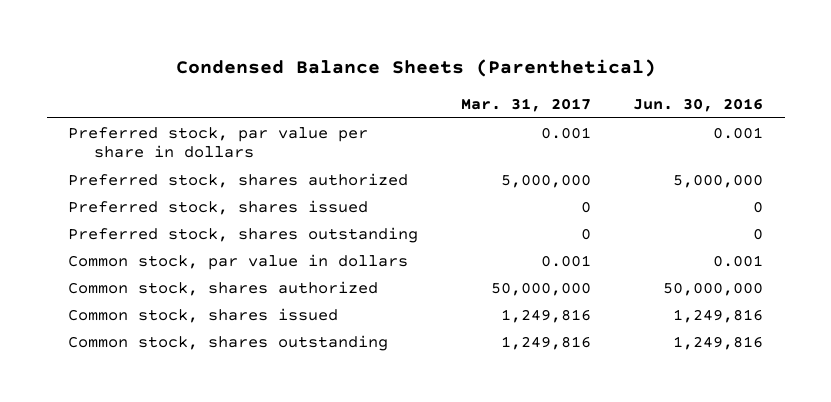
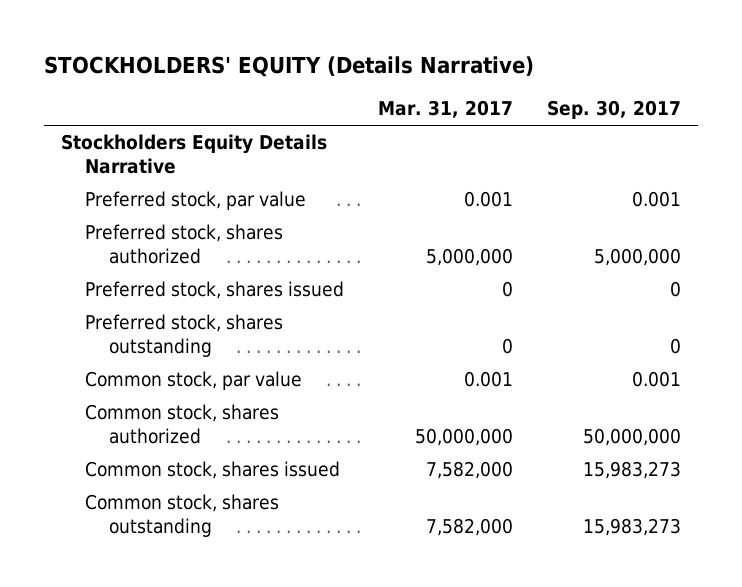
- Condensed Balance Sheets (Parenthetical)
+ STOCKHOLDERS' EQUITY (Details Narrative)
- | Mar. 31, 2017 | Jun. 30, 2016
+ | Mar. 31, 2017 | Sep. 30, 2017
- Preferred stock, par value per share in dollars | 0.001 | 0.001
+ Stockholders Equity Details Narrative
+ Preferred stock, par value | 0.001 | 0.001
- Common stock, par value in dollars | 0.001 | 0.001
+ Common stock, par value | 0.001 | 0.001
- Common stock, shares issued | 1,249,816 | 1,249,816
- Common stock, shares outstanding | 1,249,816 | 1,249,816
+ Common stock, shares issued | 7,582,000 | 15,983,273
+ Common stock, shares outstanding | 7,582,000 | 15,983,273

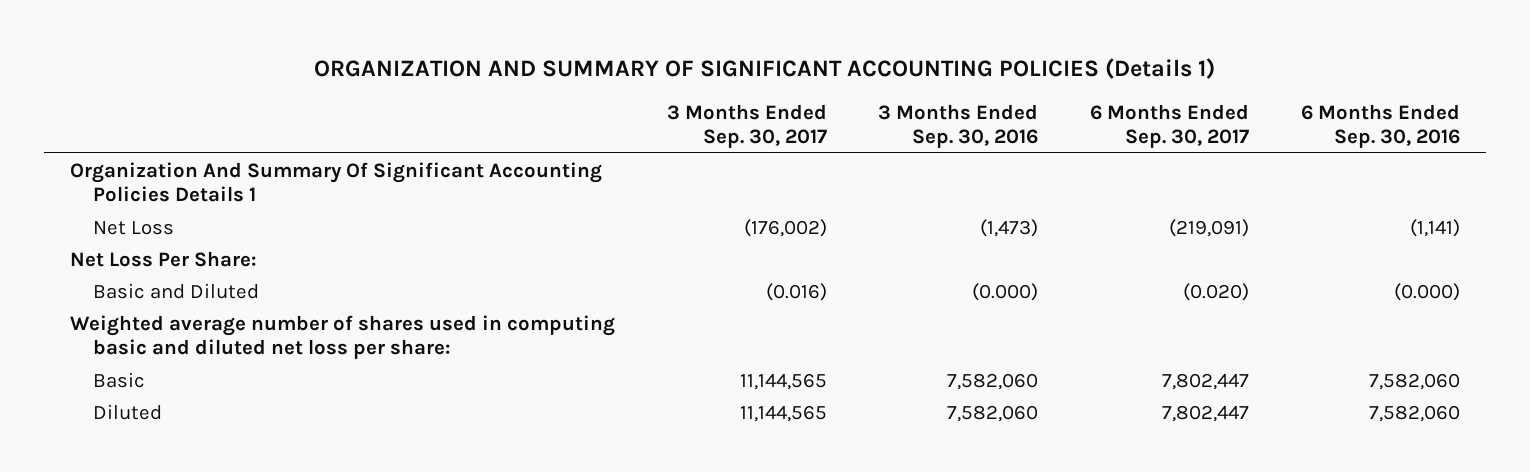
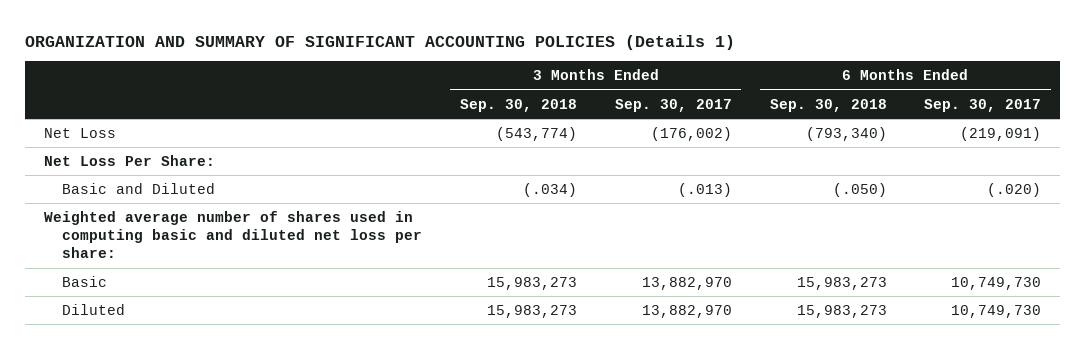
- | 3 Months Ended Sep. 30, 2017 | 3 Months Ended Sep. 30, 2016 | 6 Months Ended Sep. 30, 2017 | 6 Months Ended Sep. 30, 2016
+ | 3 Months Ended Sep. 30, 2018 | 3 Months Ended Sep. 30, 2017 | 6 Months Ended Sep. 30, 2018 | 6 Months Ended Sep. 30, 2017
- Organization And Summary Of Significant Accounting Policies Details 1
- Basic and Diluted | (0.016) | (0.000) | (0.020) | (0.000)
+ Basic and Diluted | (.034) | (.013) | (.050) | (.020)
- Basic | 11,144,565 | 7,582,060 | 7,802,447 | 7,582,060
- Diluted | 11,144,565 | 7,582,060 | 7,802,447 | 7,582,060
+ Basic | 15,983,273 | 13,882,970 | 15,983,273 | 10,749,730
+ Diluted | 15,983,273 | 13,882,970 | 15,983,273 | 10,749,730

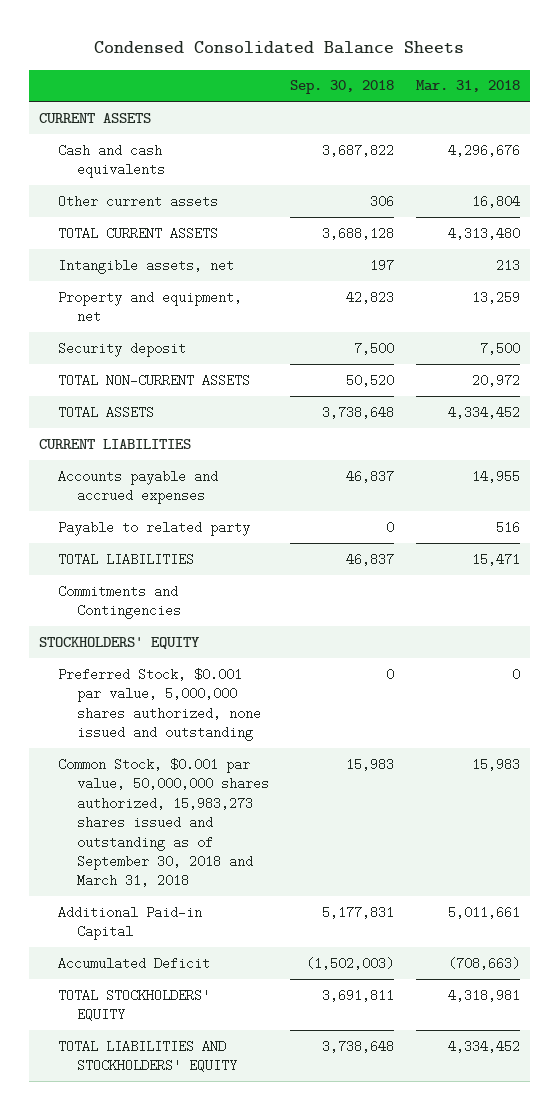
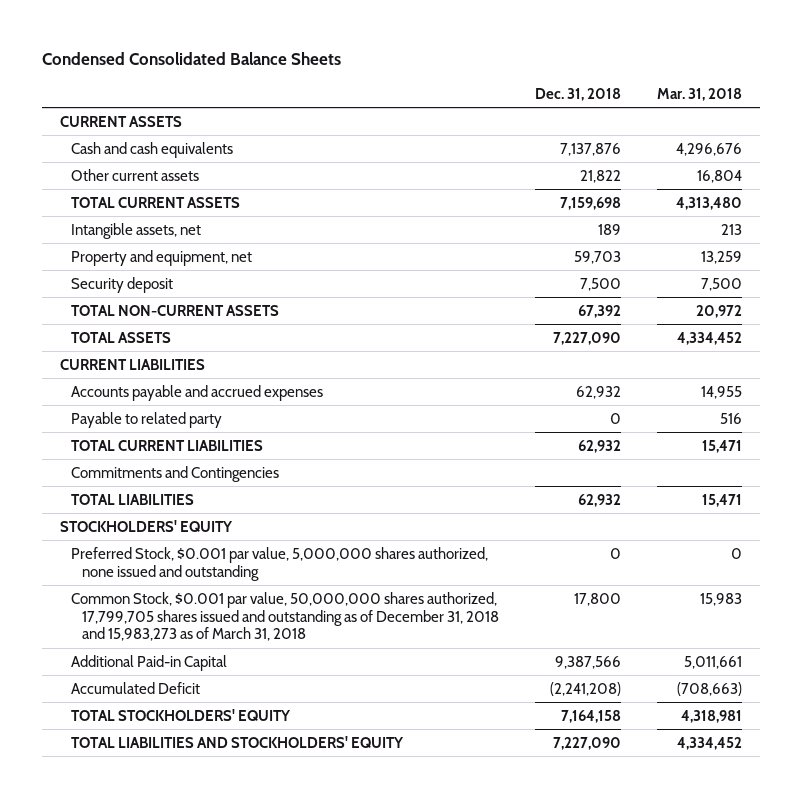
- | Sep. 30, 2018 | Mar. 31, 2018
+ | Dec. 31, 2018 | Mar. 31, 2018
+ TOTAL CURRENT LIABILITIES | 62,932 | 15,471
moved down: TOTAL LIABILITIES | 62,932 | 15,471
- Common Stock, $0.001 par value, 50,000,000 shares authorized, 15,983,273 shares issued and outstanding as of September 30, 2018 and March 31, 2018 | 15,983 | 15,983
+ Common Stock, $0.001 par value, 50,000,000 shares authorized, 17,799,705 shares issued and outstanding as of December 31, 2018 and 15,983,273 as of March 31, 2018 | 17,800 | 15,983

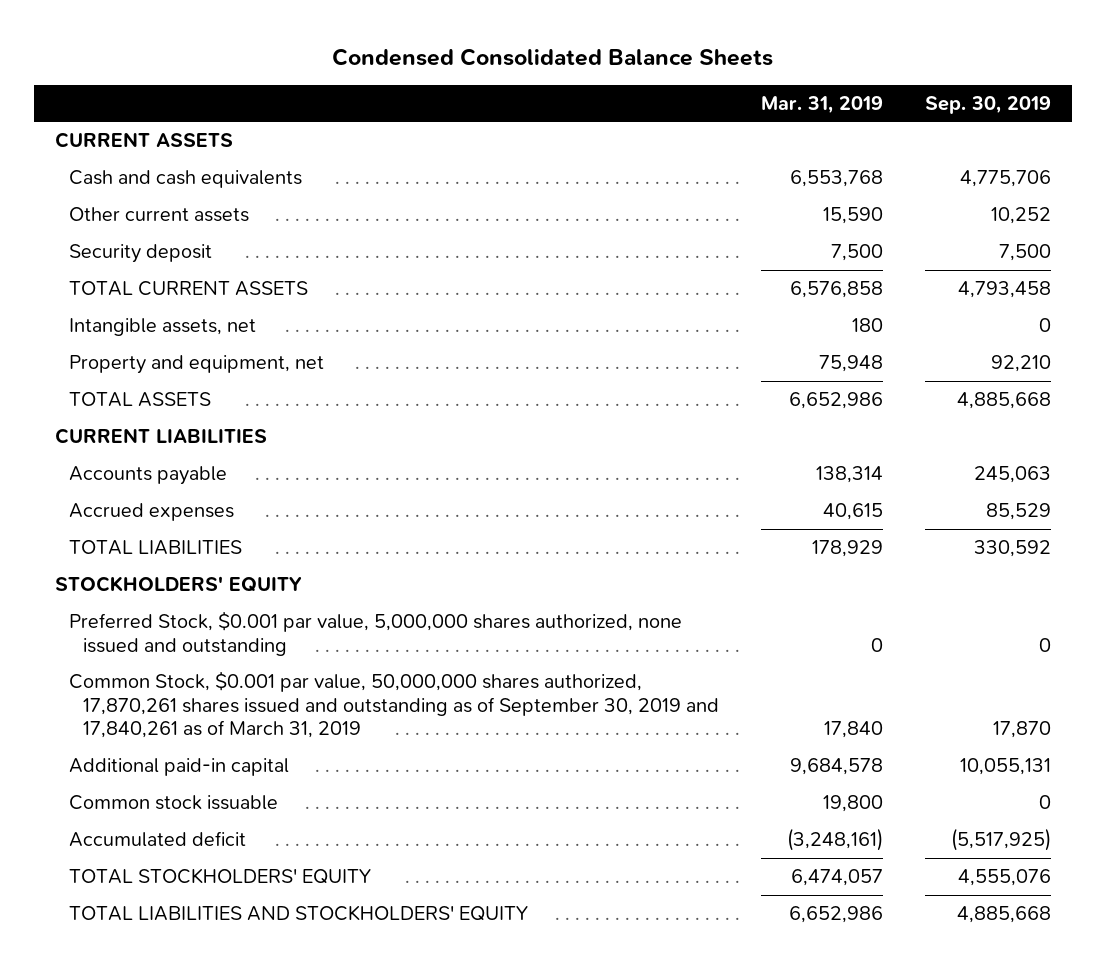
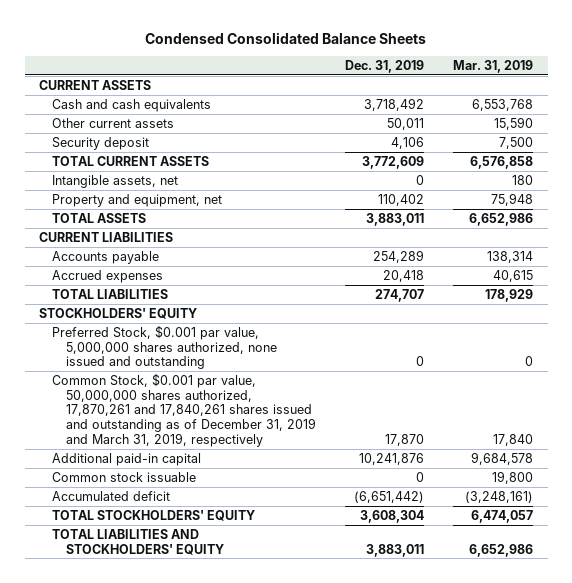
- | Mar. 31, 2019 | Sep. 30, 2019
+ | Dec. 31, 2019 | Mar. 31, 2019
- Common Stock, $0.001 par value, 50,000,000 shares authorized, 17,870,261 shares issued and outstanding as of September 30, 2019 and 17,840,261 as of March 31, 2019 | 17,840 | 17,870
+ Common Stock, $0.001 par value, 50,000,000 shares authorized, 17,870,261 and 17,840,261 shares issued and outstanding as of December 31, 2019 and March 31, 2019, respectively | 17,870 | 17,840

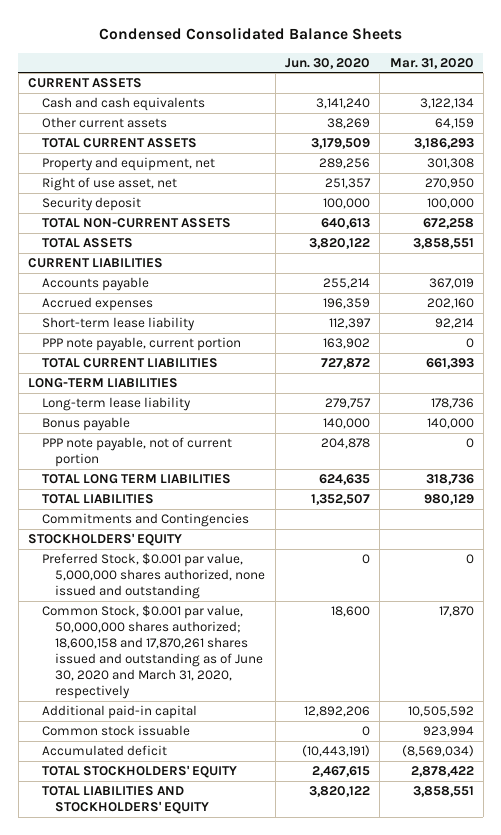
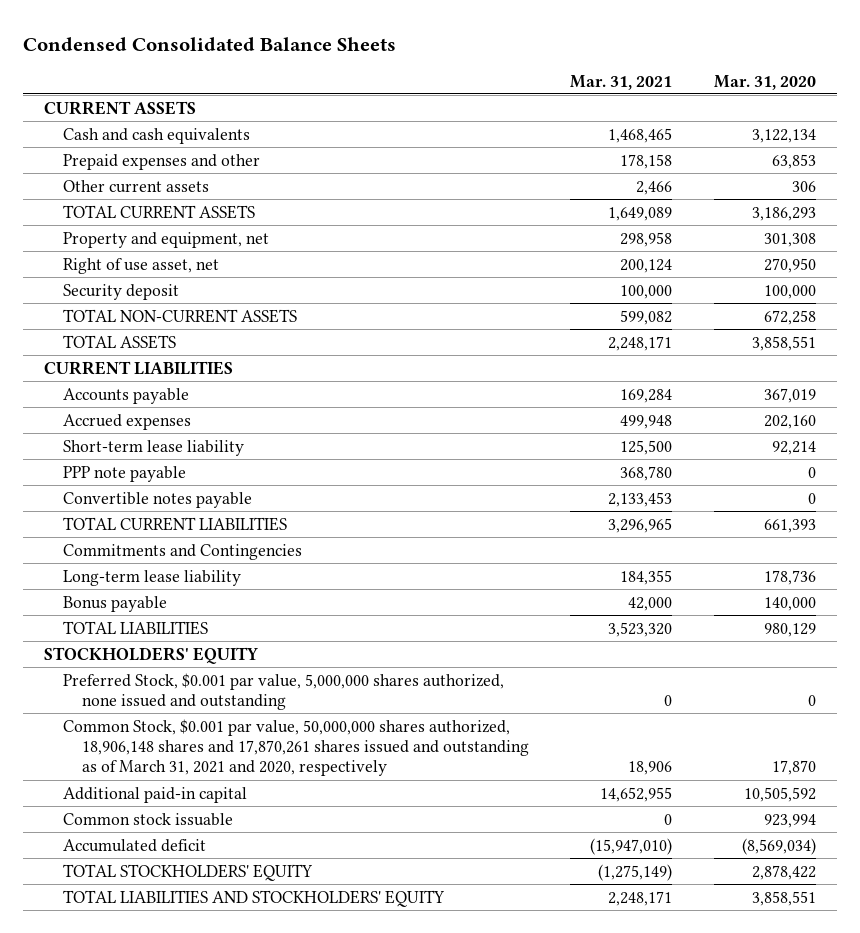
- | Jun. 30, 2020 | Mar. 31, 2020
+ | Mar. 31, 2021 | Mar. 31, 2020
- Other current assets | 38,269 | 64,159
+ Prepaid expenses and other | 178,158 | 63,853
+ Other current assets | 2,466 | 306
- PPP note payable, current portion | 163,902 | 0
+ PPP note payable | 368,780 | 0
+ Convertible notes payable | 2,133,453 | 0
- LONG-TERM LIABILITIES
moved up: Commitments and Contingencies
- PPP note payable, not of current portion | 204,878 | 0
- TOTAL LONG TERM LIABILITIES | 624,635 | 318,736
- Common Stock, $0.001 par value, 50,000,000 shares authorized; 18,600,158 and 17,870,261 shares issued and outstanding as of June 30, 2020 and March 31, 2020, respectively | 18,600 | 17,870
+ Common Stock, $0.001 par value, 50,000,000 shares authorized, 18,906,148 shares and 17,870,261 shares issued and outstanding as of March 31, 2021 and 2020, respectively | 18,906 | 17,870

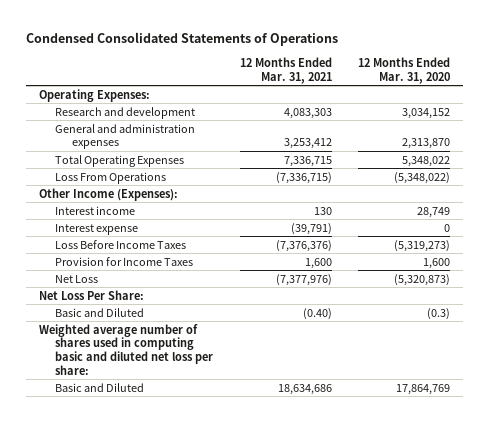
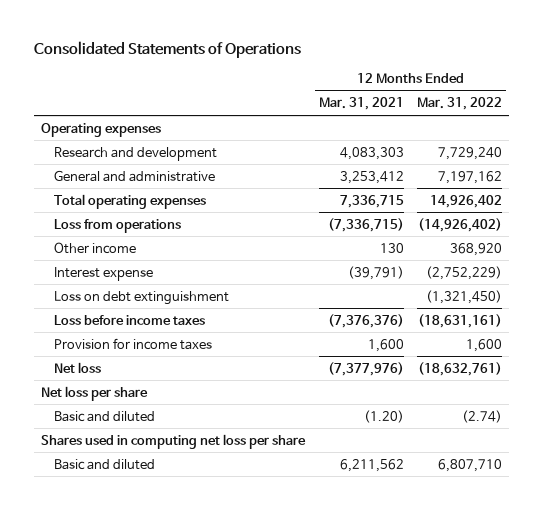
- Condensed Consolidated Statements of Operations
+ Consolidated Statements of Operations
- | 12 Months Ended Mar. 31, 2021 | 12 Months Ended Mar. 31, 2020
+ | 12 Months Ended Mar. 31, 2021 | 12 Months Ended Mar. 31, 2022
- Operating Expenses:
+ Operating expenses
- General and administration expenses | 3,253,412 | 2,313,870
- Total Operating Expenses | 7,336,715 | 5,348,022
- Loss From Operations | (7,336,715) | (5,348,022)
- Other Income (Expenses):
- Interest income | 130 | 28,749
+ General and administrative | 3,253,412 | 7,197,162
+ Total operating expenses | 7,336,715 | 14,926,402
+ Loss from operations | (7,336,715) | (14,926,402)
+ Other income | 130 | 368,920
- Loss Before Income Taxes | (7,376,376) | (5,319,273)
- Provision for Income Taxes | 1,600 | 1,600
- Net Loss | (7,377,976) | (5,320,873)
- Net Loss Per Share:
- Basic and Diluted | (0.40) | (0.3)
- Weighted average number of shares used in computing basic and diluted net loss per share:
- Basic and Diluted | 18,634,686 | 17,864,769
+ Loss on debt extinguishment | | (1,321,450)
+ Loss before income taxes | (7,376,376) | (18,631,161)
+ Provision for income taxes | 1,600 | 1,600
+ Net loss | (7,377,976) | (18,632,761)
+ Net loss per share
+ Basic and diluted | (1.20) | (2.74)
+ Shares used in computing net loss per share
+ Basic and diluted | 6,211,562 | 6,807,710

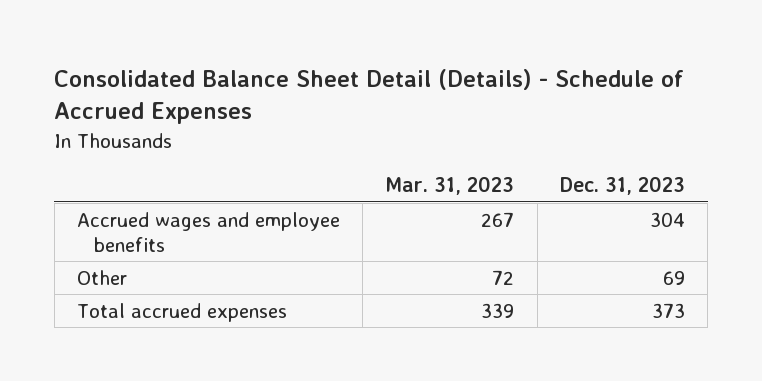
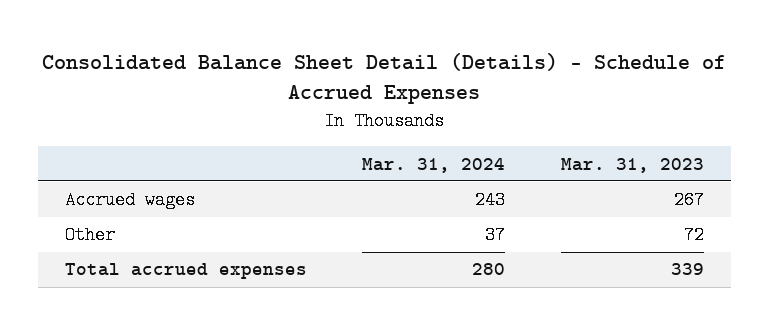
- | Mar. 31, 2023 | Dec. 31, 2023
+ | Mar. 31, 2024 | Mar. 31, 2023
- Accrued wages and employee benefits | 267 | 304
+ Accrued wages | 243 | 267

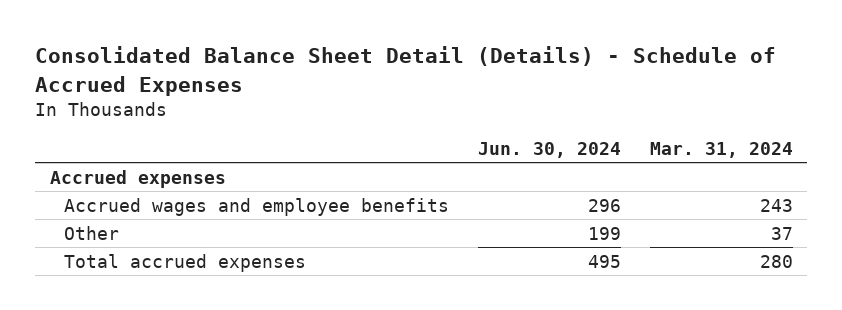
- | Mar. 31, 2024 | Mar. 31, 2023
+ | Jun. 30, 2024 | Mar. 31, 2024
- Accrued wages | 243 | 267
+ Accrued expenses
+ Accrued wages and employee benefits | 296 | 243

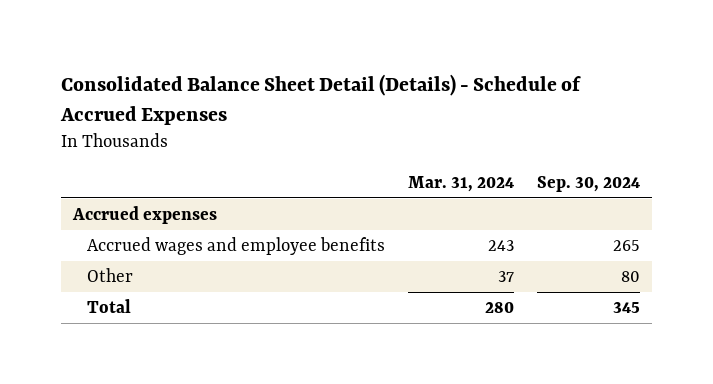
- | Jun. 30, 2024 | Mar. 31, 2024
+ | Mar. 31, 2024 | Sep. 30, 2024
- Total accrued expenses | 495 | 280
+ Total | 280 | 345

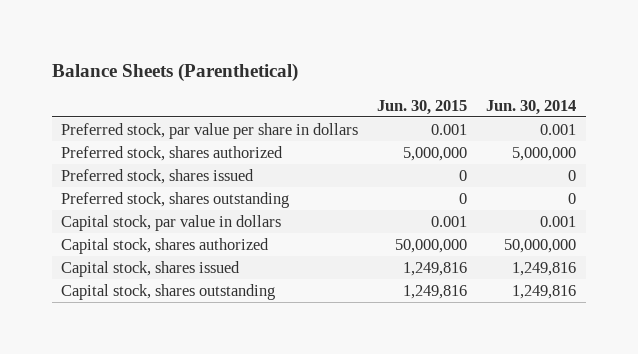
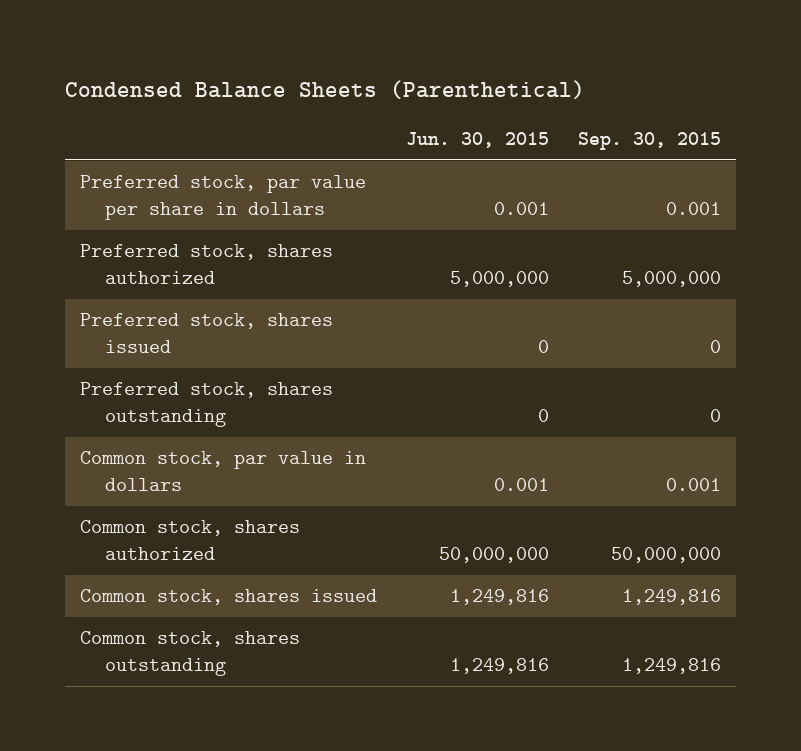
- Balance Sheets (Parenthetical)
+ Condensed Balance Sheets (Parenthetical)
- | Jun. 30, 2015 | Jun. 30, 2014
+ | Jun. 30, 2015 | Sep. 30, 2015
- Capital stock, par value in dollars | 0.001 | 0.001
- Capital stock, shares authorized | 50,000,000 | 50,000,000
- Capital stock, shares issued | 1,249,816 | 1,249,816
- Capital stock, shares outstanding | 1,249,816 | 1,249,816
+ Common stock, par value in dollars | 0.001 | 0.001
+ Common stock, shares authorized | 50,000,000 | 50,000,000
+ Common stock, shares issued | 1,249,816 | 1,249,816
+ Common stock, shares outstanding | 1,249,816 | 1,249,816

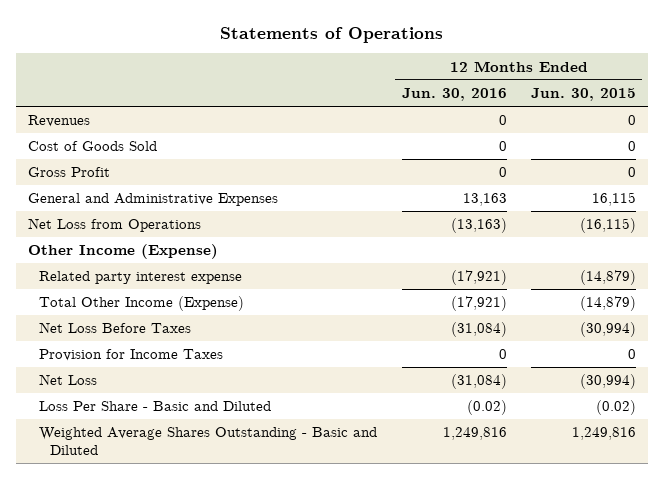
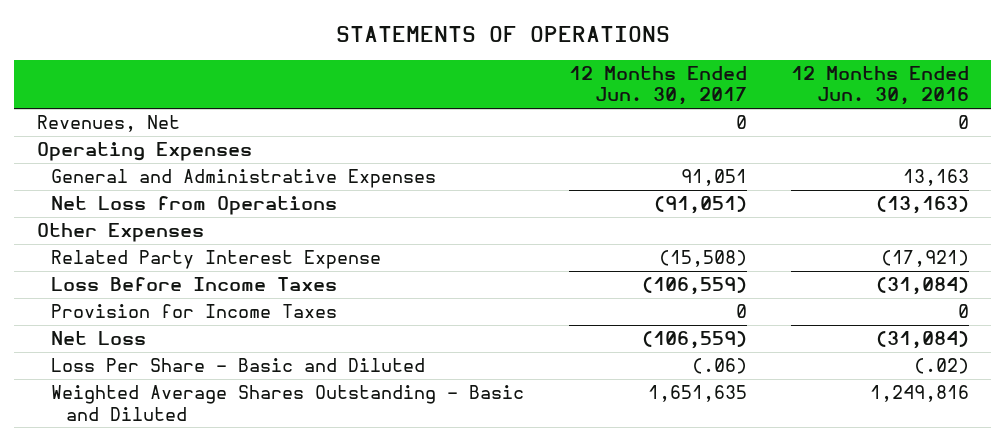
- Statements of Operations
+ STATEMENTS OF OPERATIONS
- | 12 Months Ended Jun. 30, 2016 | 12 Months Ended Jun. 30, 2015
+ | 12 Months Ended Jun. 30, 2017 | 12 Months Ended Jun. 30, 2016
- Revenues | 0 | 0
- Cost of Goods Sold | 0 | 0
- Gross Profit | 0 | 0
+ Revenues, Net | 0 | 0
+ Operating Expenses
- Other Income (Expense)
- Related party interest expense | (17,921) | (14,879)
- Total Other Income (Expense) | (17,921) | (14,879)
- Net Loss Before Taxes | (31,084) | (30,994)
+ Other Expenses
+ Related Party Interest Expense | (15,508) | (17,921)
+ Loss Before Income Taxes | (106,559) | (31,084)
- Loss Per Share - Basic and Diluted | (0.02) | (0.02)
+ Loss Per Share - Basic and Diluted | (.06) | (.02)

